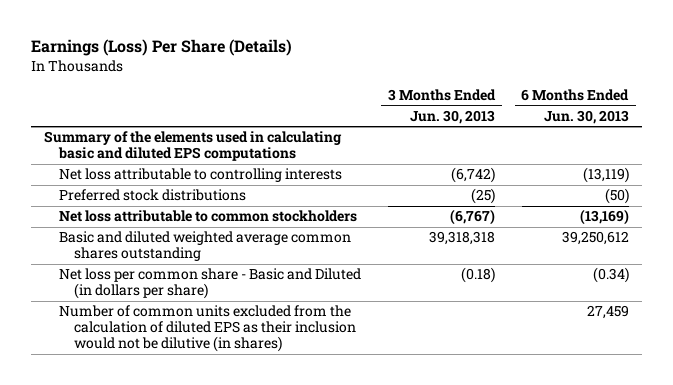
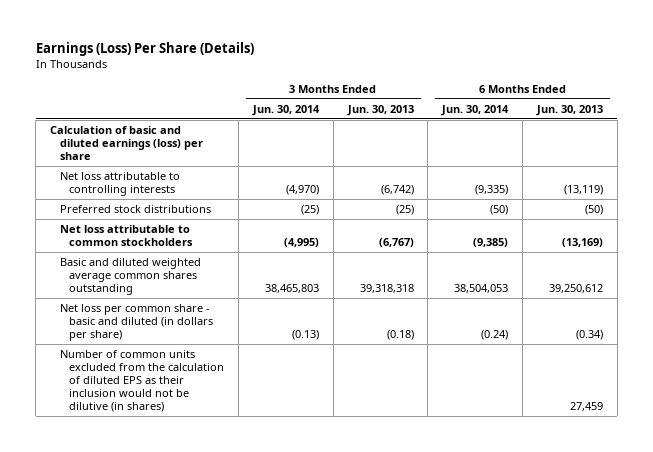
- | 3 Months Ended Jun. 30, 2013 | 6 Months Ended Jun. 30, 2013
+ | 3 Months Ended Jun. 30, 2014 | 3 Months Ended Jun. 30, 2013 | 6 Months Ended Jun. 30, 2014 | 6 Months Ended Jun. 30, 2013
- Summary of the elements used in calculating basic and diluted EPS computations
+ Calculation of basic and diluted earnings (loss) per share
- Net loss per common share - Basic and Diluted (in dollars per share) | (0.18) | (0.34)
+ Net loss per common share - basic and diluted (in dollars per share) | (0.13) | (0.18) | (0.24) | (0.34)

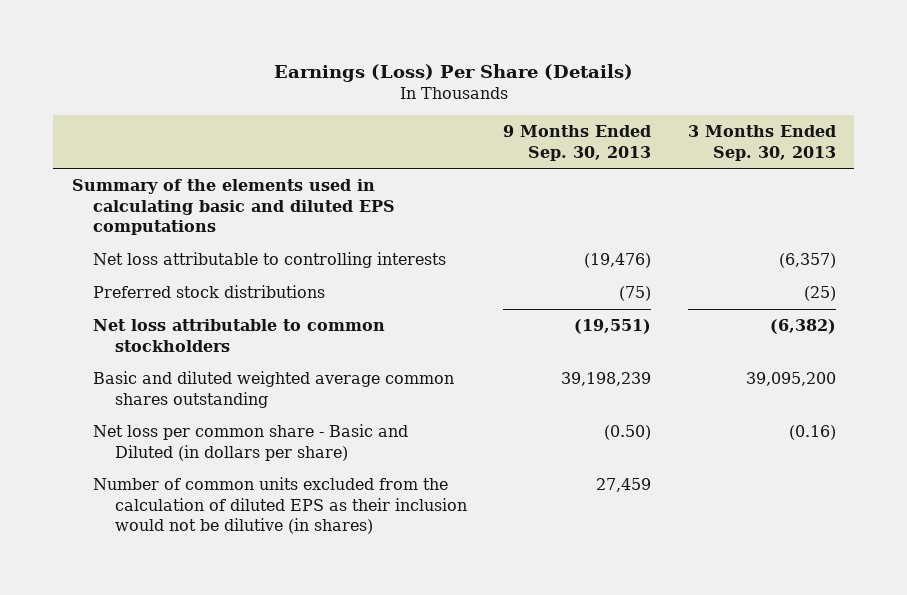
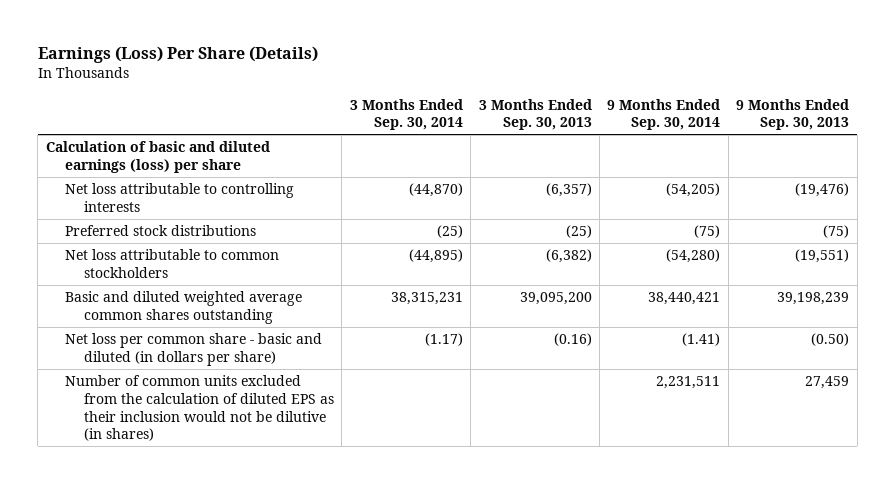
- | 9 Months Ended Sep. 30, 2013 | 3 Months Ended Sep. 30, 2013
+ | 3 Months Ended Sep. 30, 2014 | 3 Months Ended Sep. 30, 2013 | 9 Months Ended Sep. 30, 2014 | 9 Months Ended Sep. 30, 2013
- Summary of the elements used in calculating basic and diluted EPS computations
+ Calculation of basic and diluted earnings (loss) per share
- Net loss per common share - Basic and Diluted (in dollars per share) | (0.50) | (0.16)
+ Net loss per common share - basic and diluted (in dollars per share) | (1.17) | (0.16) | (1.41) | (0.50)

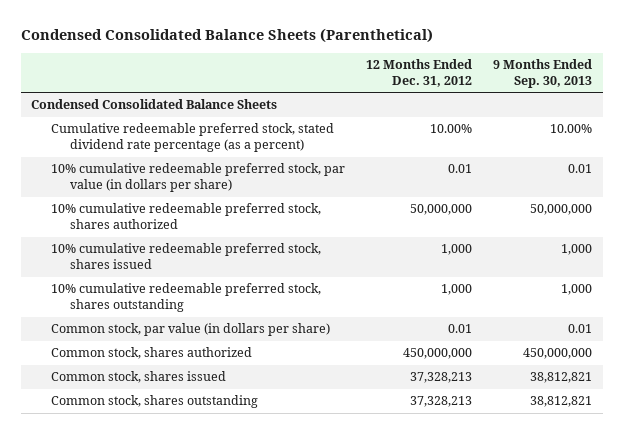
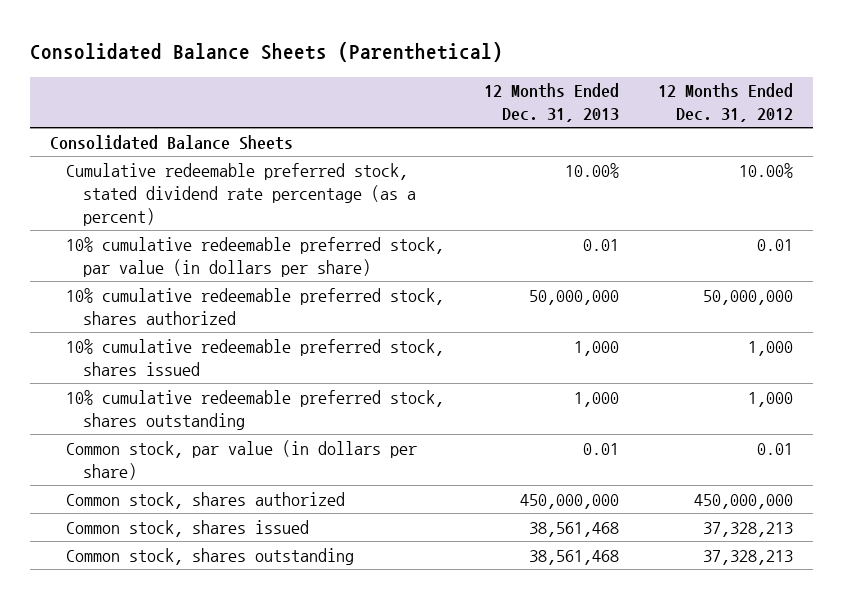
- Condensed Consolidated Balance Sheets (Parenthetical)
+ Consolidated Balance Sheets (Parenthetical)
- | 12 Months Ended Dec. 31, 2012 | 9 Months Ended Sep. 30, 2013
+ | 12 Months Ended Dec. 31, 2013 | 12 Months Ended Dec. 31, 2012
- Condensed Consolidated Balance Sheets
+ Consolidated Balance Sheets

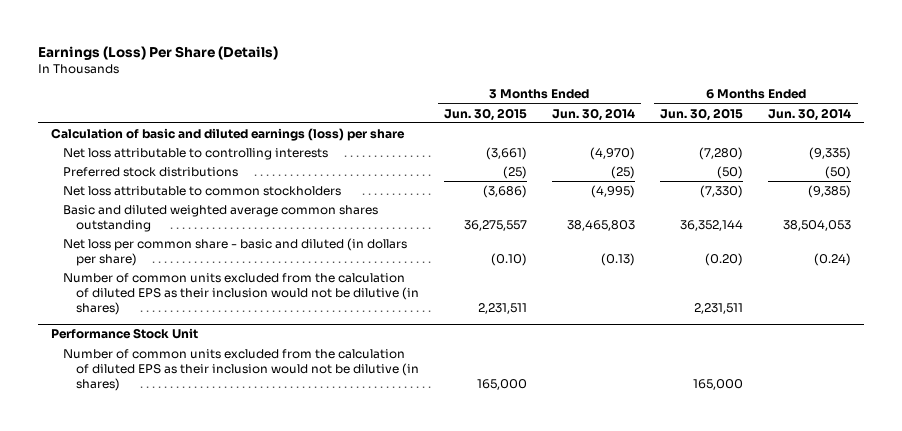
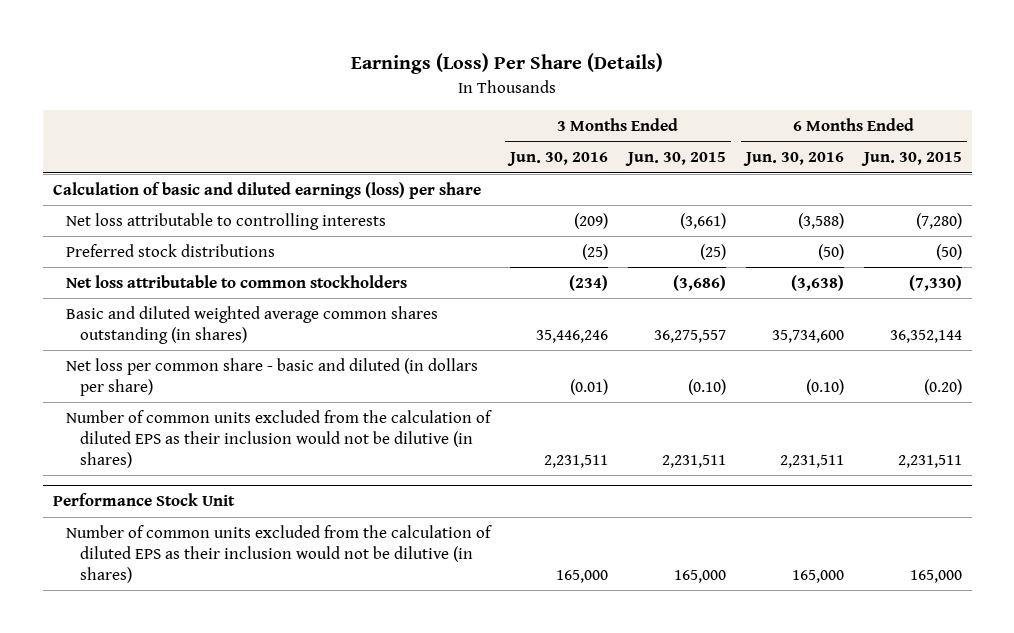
- | 3 Months Ended Jun. 30, 2015 | 3 Months Ended Jun. 30, 2014 | 6 Months Ended Jun. 30, 2015 | 6 Months Ended Jun. 30, 2014
+ | 3 Months Ended Jun. 30, 2016 | 3 Months Ended Jun. 30, 2015 | 6 Months Ended Jun. 30, 2016 | 6 Months Ended Jun. 30, 2015
- Basic and diluted weighted average common shares outstanding | 36,275,557 | 38,465,803 | 36,352,144 | 38,504,053
+ Basic and diluted weighted average common shares outstanding (in shares) | 35,446,246 | 36,275,557 | 35,734,600 | 36,352,144

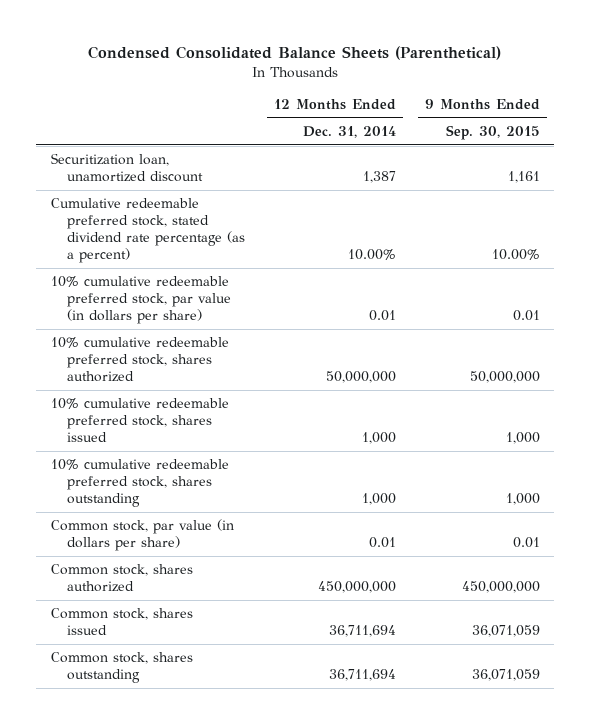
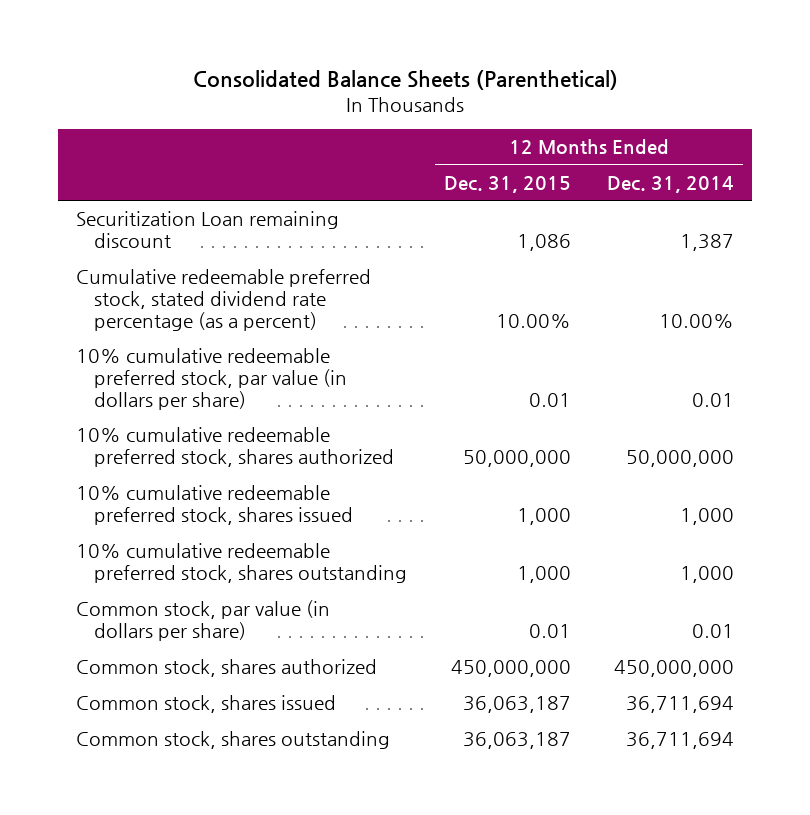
- Condensed Consolidated Balance Sheets (Parenthetical)
+ Consolidated Balance Sheets (Parenthetical)
- | 12 Months Ended Dec. 31, 2014 | 9 Months Ended Sep. 30, 2015
+ | 12 Months Ended Dec. 31, 2015 | 12 Months Ended Dec. 31, 2014
- Securitization loan, unamortized discount | 1,387 | 1,161
+ Securitization Loan remaining discount | 1,086 | 1,387

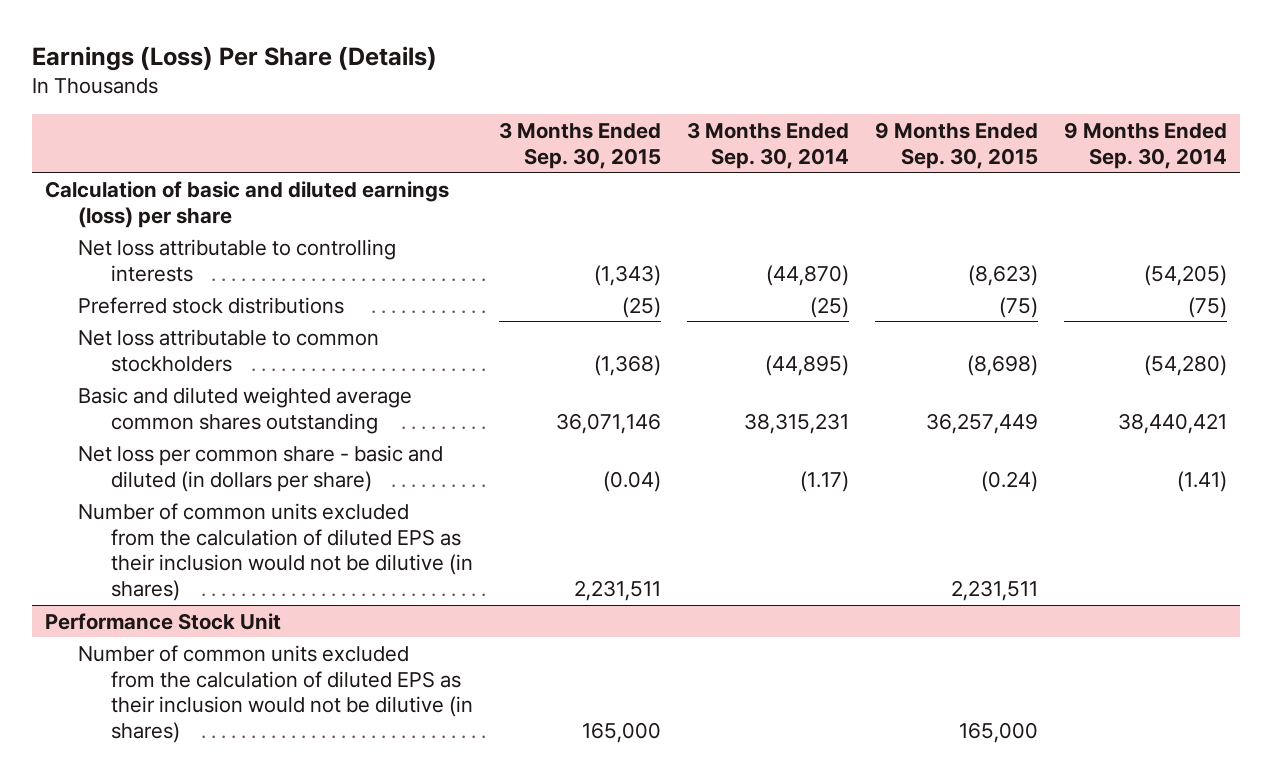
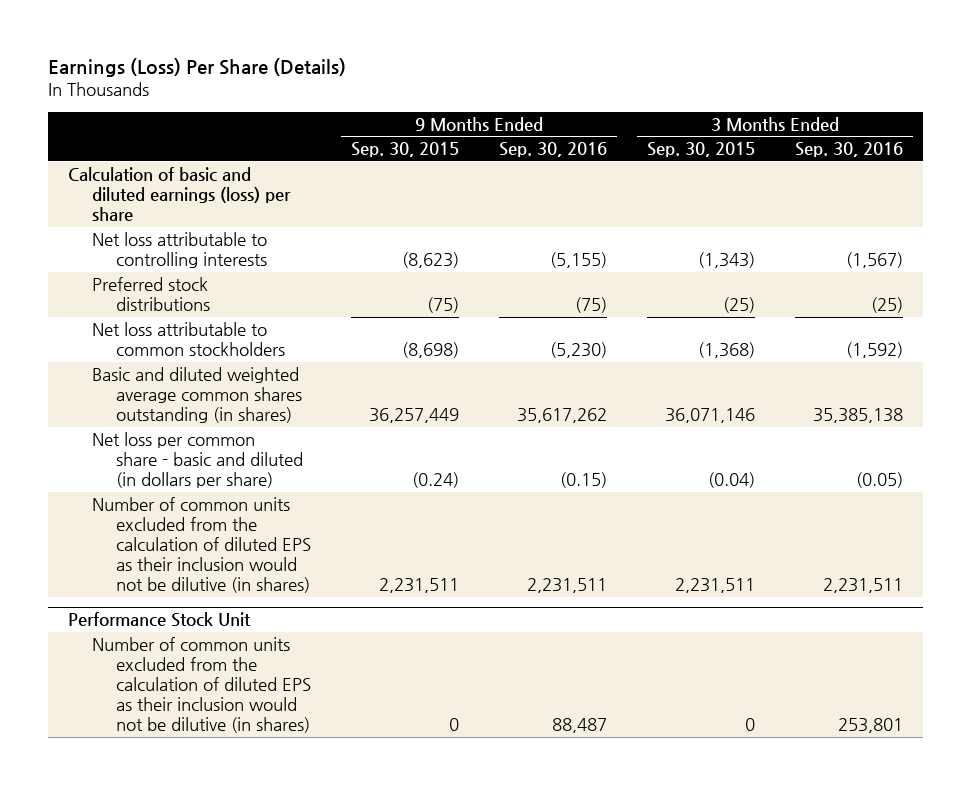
- | 3 Months Ended Sep. 30, 2015 | 3 Months Ended Sep. 30, 2014 | 9 Months Ended Sep. 30, 2015 | 9 Months Ended Sep. 30, 2014
+ | 9 Months Ended Sep. 30, 2015 | 9 Months Ended Sep. 30, 2016 | 3 Months Ended Sep. 30, 2015 | 3 Months Ended Sep. 30, 2016
- Basic and diluted weighted average common shares outstanding | 36,071,146 | 38,315,231 | 36,257,449 | 38,440,421
+ Basic and diluted weighted average common shares outstanding (in shares) | 36,257,449 | 35,617,262 | 36,071,146 | 35,385,138
@ Performance Stock Unit
- Number of common units excluded from the calculation of diluted EPS as their inclusion would not be dilutive (in shares) | 165,000 | | 165,000 |
+ Number of common units excluded from the calculation of diluted EPS as their inclusion would not be dilutive (in shares) | 0 | 88,487 | 0 | 253,801

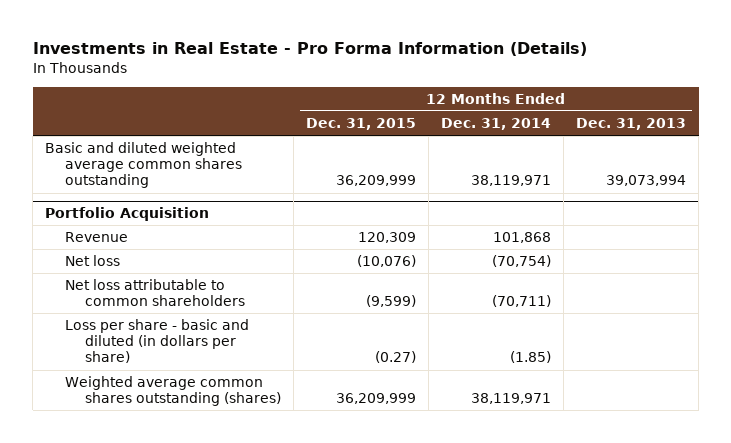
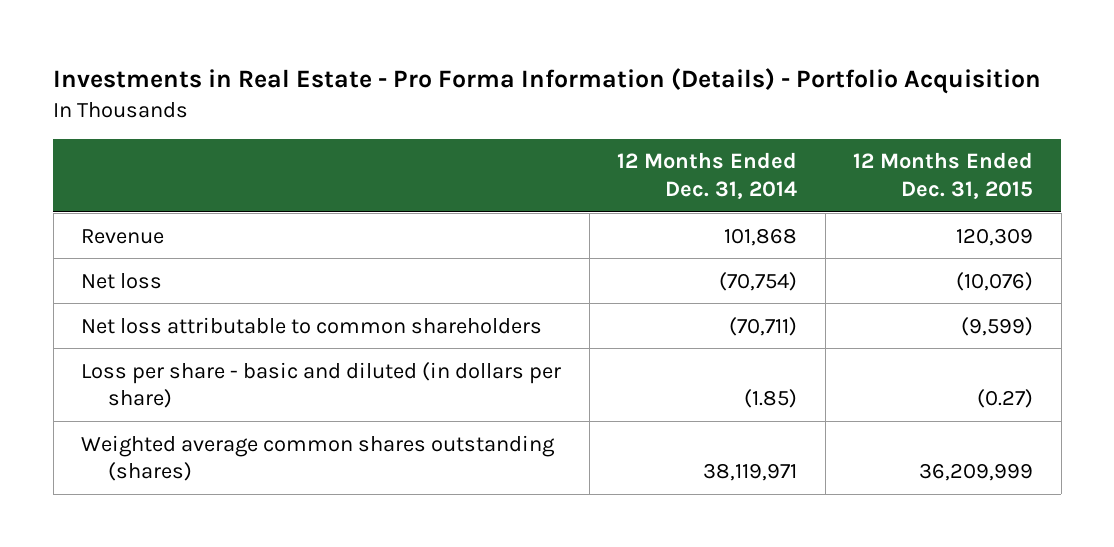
- Investments in Real Estate - Pro Forma Information (Details)
+ Investments in Real Estate - Pro Forma Information (Details) - Portfolio Acquisition
- | 12 Months Ended Dec. 31, 2015 | 12 Months Ended Dec. 31, 2014 | 12 Months Ended Dec. 31, 2013
+ | 12 Months Ended Dec. 31, 2014 | 12 Months Ended Dec. 31, 2015
- Basic and diluted weighted average common shares outstanding | 36,209,999 | 38,119,971 | 39,073,994
- Portfolio Acquisition

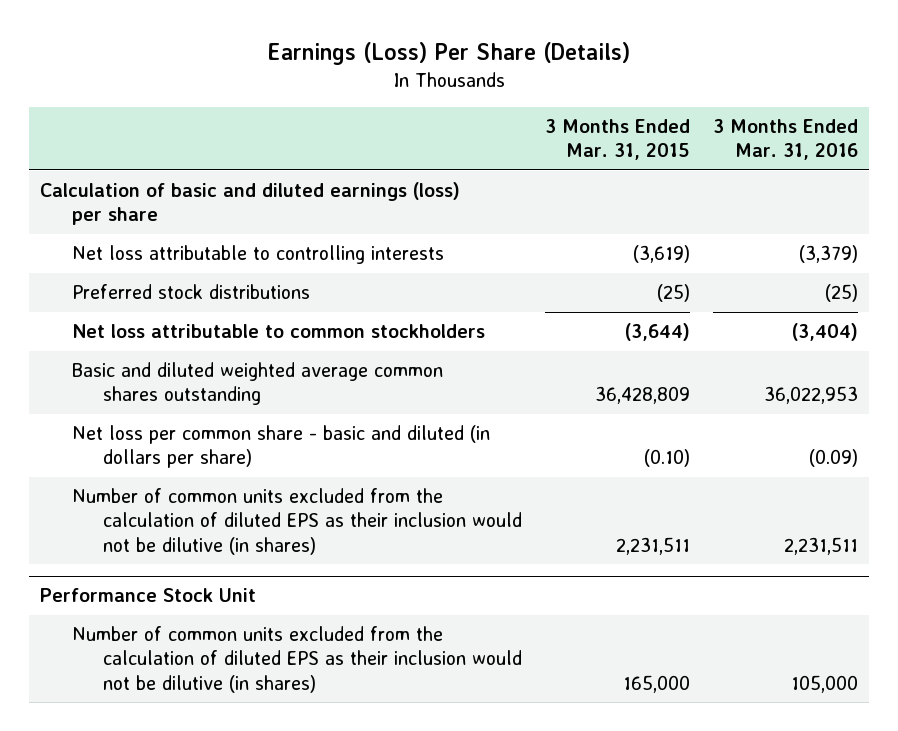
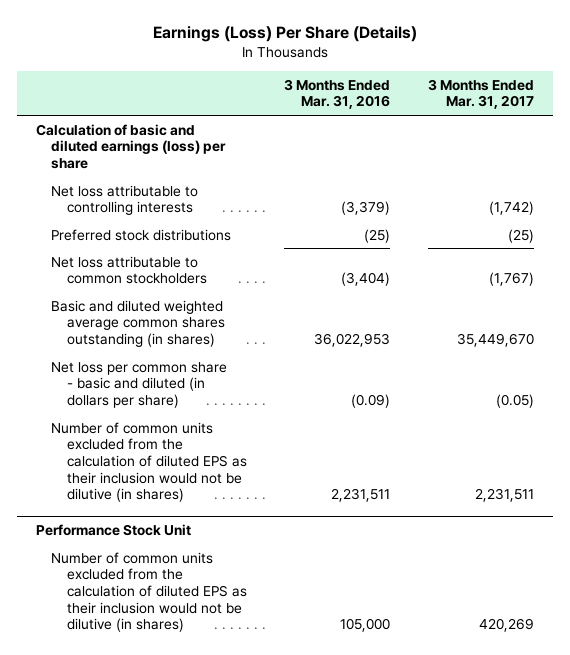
- | 3 Months Ended Mar. 31, 2015 | 3 Months Ended Mar. 31, 2016
+ | 3 Months Ended Mar. 31, 2016 | 3 Months Ended Mar. 31, 2017
- Basic and diluted weighted average common shares outstanding | 36,428,809 | 36,022,953
+ Basic and diluted weighted average common shares outstanding (in shares) | 36,022,953 | 35,449,670

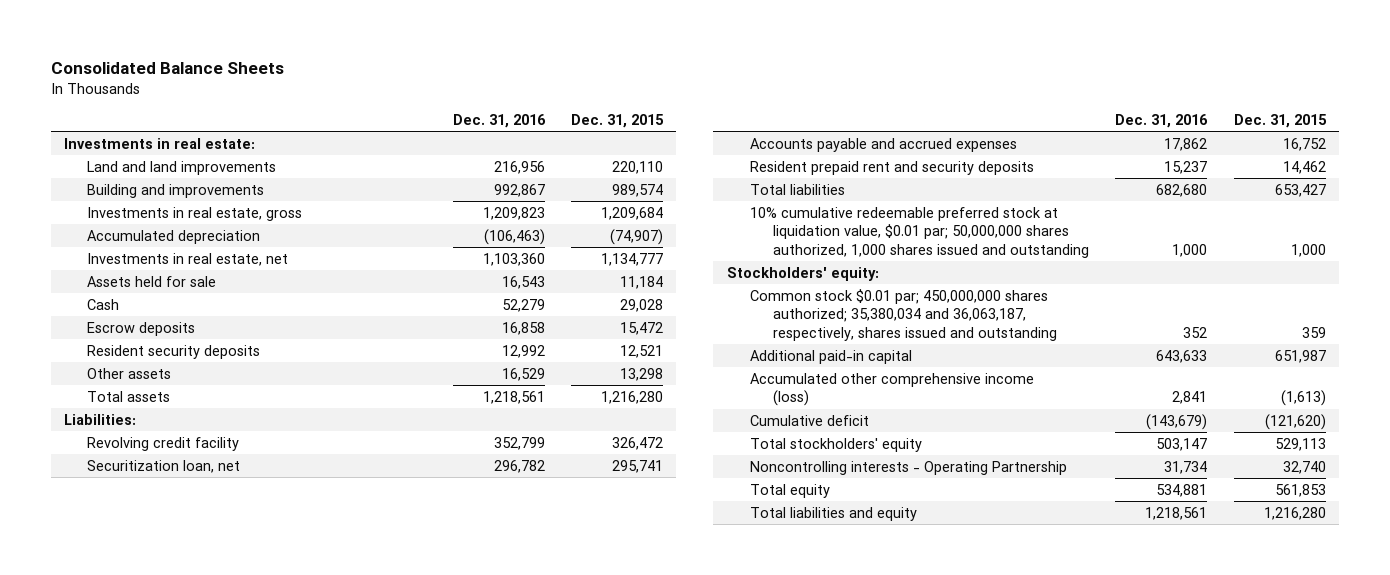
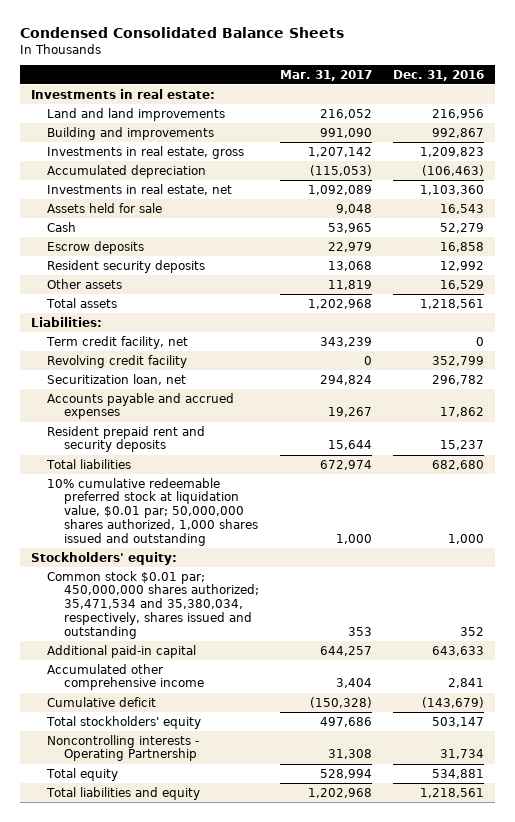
- Consolidated Balance Sheets
+ Condensed Consolidated Balance Sheets
- | Dec. 31, 2016 | Dec. 31, 2015
+ | Mar. 31, 2017 | Dec. 31, 2016
+ Term credit facility, net | 343,239 | 0
- Common stock $0.01 par; 450,000,000 shares authorized; 35,380,034 and 36,063,187, respectively, shares issued and outstanding | 352 | 359
+ Common stock $0.01 par; 450,000,000 shares authorized; 35,471,534 and 35,380,034, respectively, shares issued and outstanding | 353 | 352
- Accumulated other comprehensive income (loss) | 2,841 | (1,613)
+ Accumulated other comprehensive income | 3,404 | 2,841

